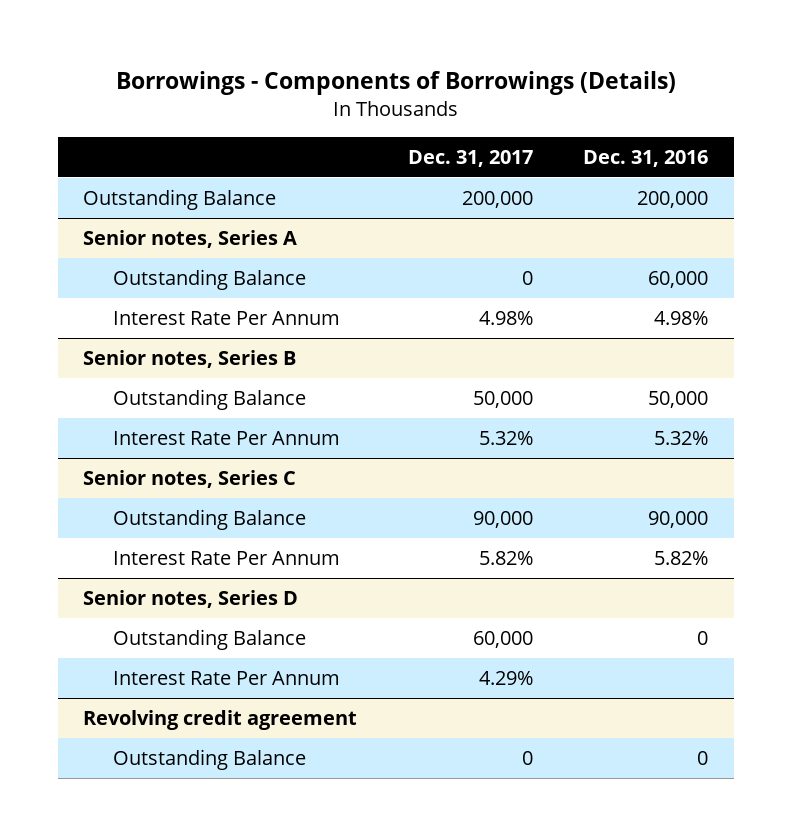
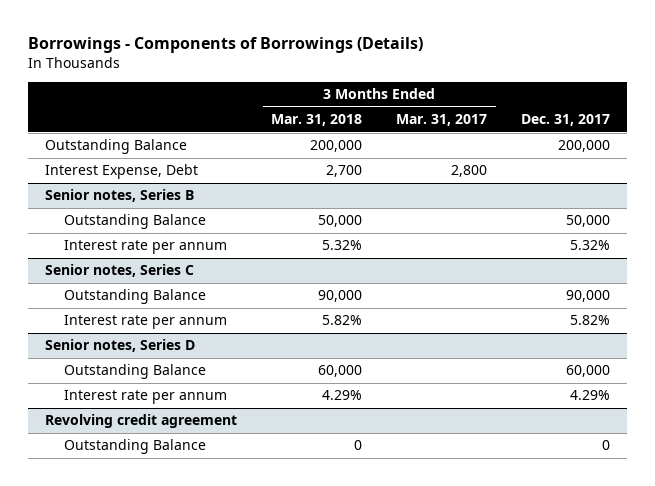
- | Dec. 31, 2017 | Dec. 31, 2016
+ | 3 Months Ended Mar. 31, 2018 | 3 Months Ended Mar. 31, 2017 | Dec. 31, 2017
- Senior notes, Series A
- Outstanding Balance | 0 | 60,000
- Interest Rate Per Annum | 4.98% | 4.98%
+ Interest Expense, Debt | 2,700 | 2,800 |
@ Senior notes, Series B
- Interest Rate Per Annum | 5.32% | 5.32%
+ Interest rate per annum | 5.32% | | 5.32%
@ Senior notes, Series C
- Interest Rate Per Annum | 5.82% | 5.82%
+ Interest rate per annum | 5.82% | | 5.82%
@ Senior notes, Series D
- Interest Rate Per Annum | 4.29% |
+ Interest rate per annum | 4.29% | | 4.29%

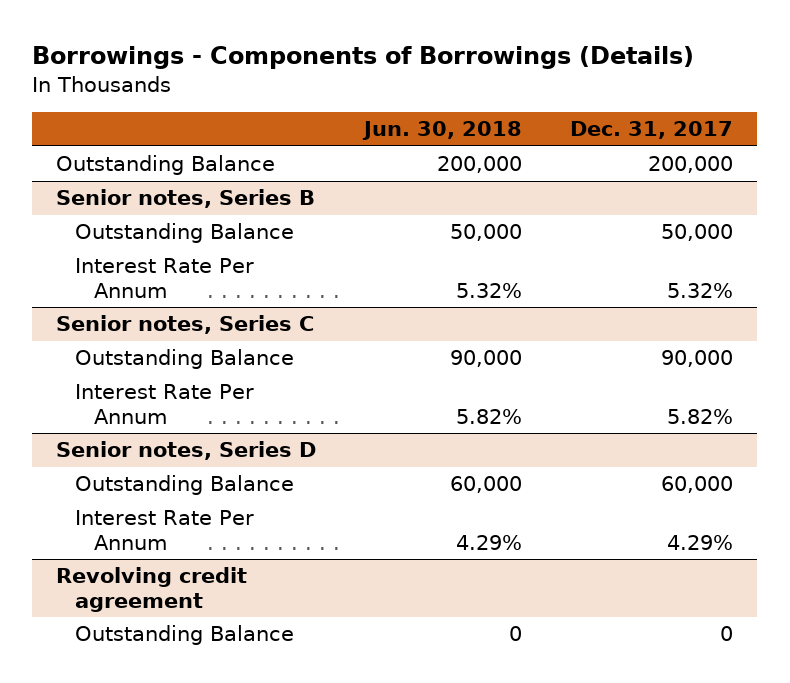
- | 3 Months Ended Mar. 31, 2018 | 3 Months Ended Mar. 31, 2017 | Dec. 31, 2017
+ | Jun. 30, 2018 | Dec. 31, 2017
- Interest Expense, Debt | 2,700 | 2,800 |
@ Senior notes, Series B
- Interest rate per annum | 5.32% | | 5.32%
+ Interest Rate Per Annum | 5.32% | 5.32%
@ Senior notes, Series C
- Interest rate per annum | 5.82% | | 5.82%
+ Interest Rate Per Annum | 5.82% | 5.82%
@ Senior notes, Series D
- Interest rate per annum | 4.29% | | 4.29%
+ Interest Rate Per Annum | 4.29% | 4.29%

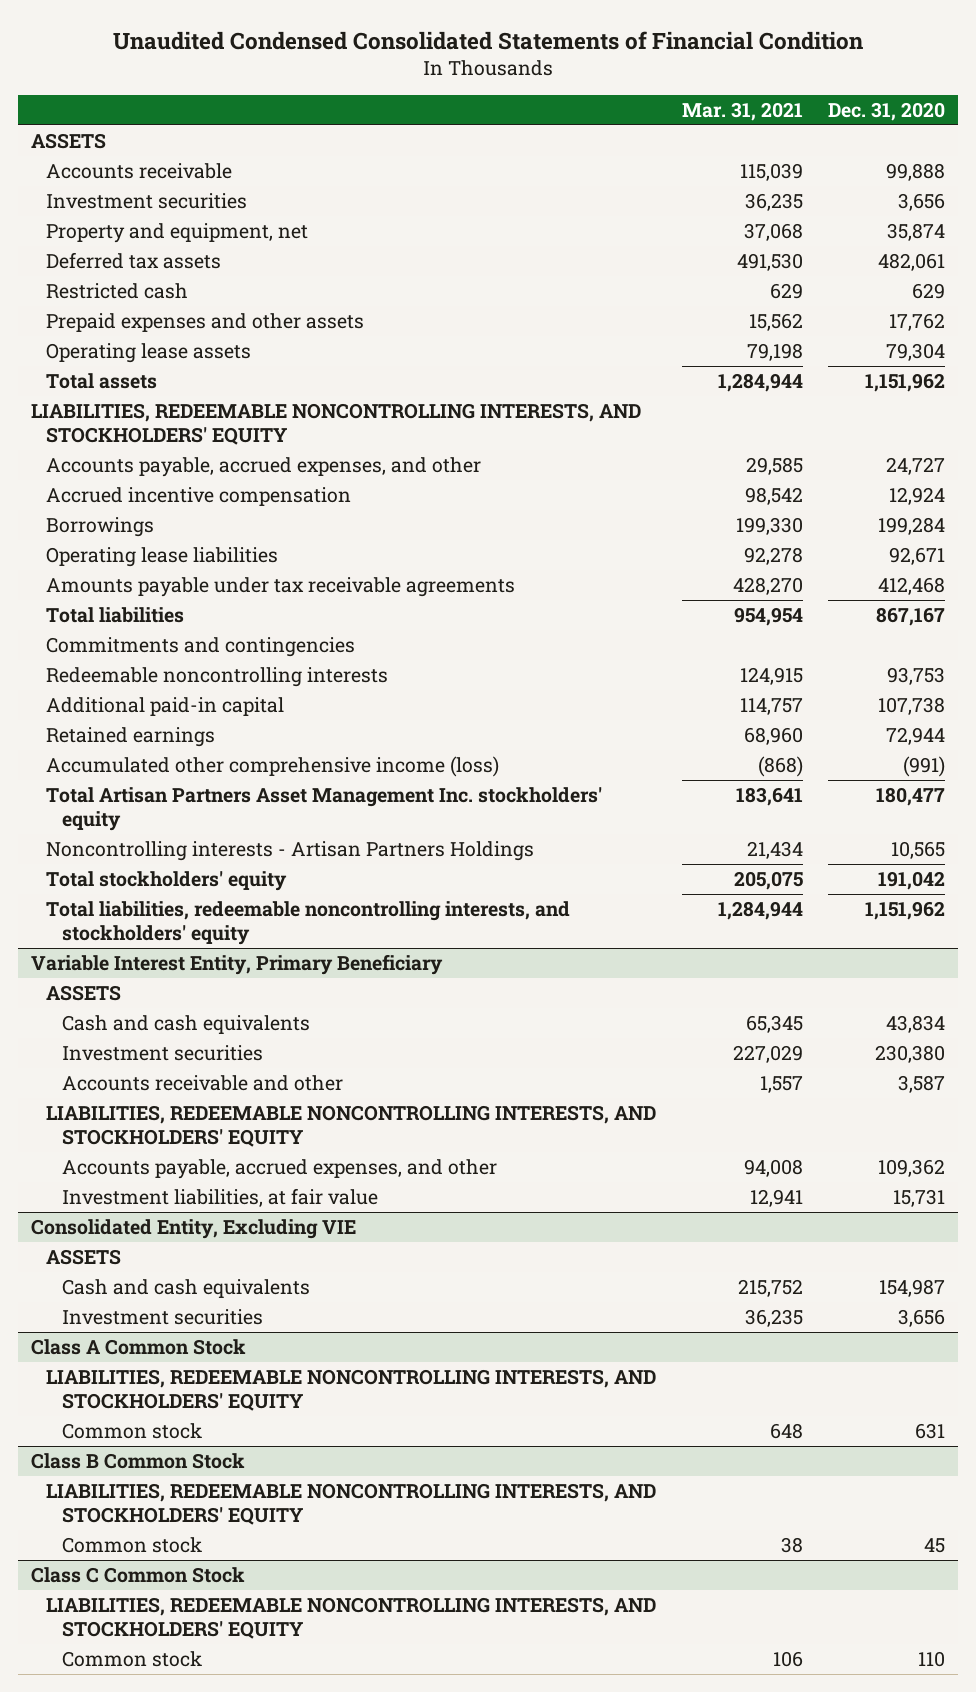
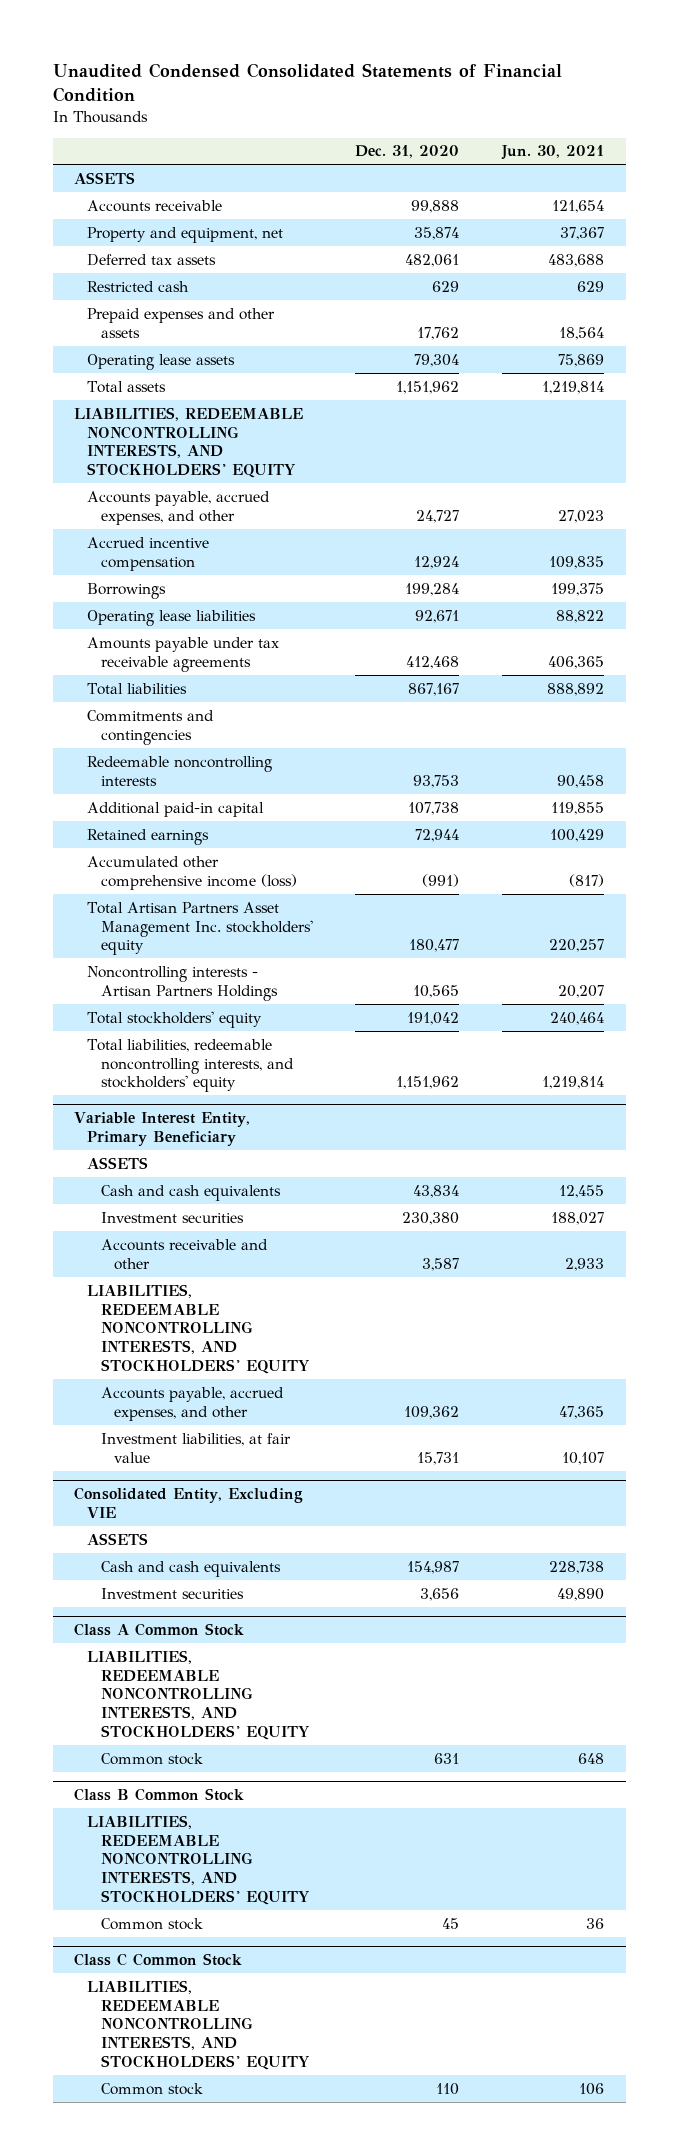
- | Mar. 31, 2021 | Dec. 31, 2020
+ | Dec. 31, 2020 | Jun. 30, 2021
- Investment securities | 36,235 | 3,656

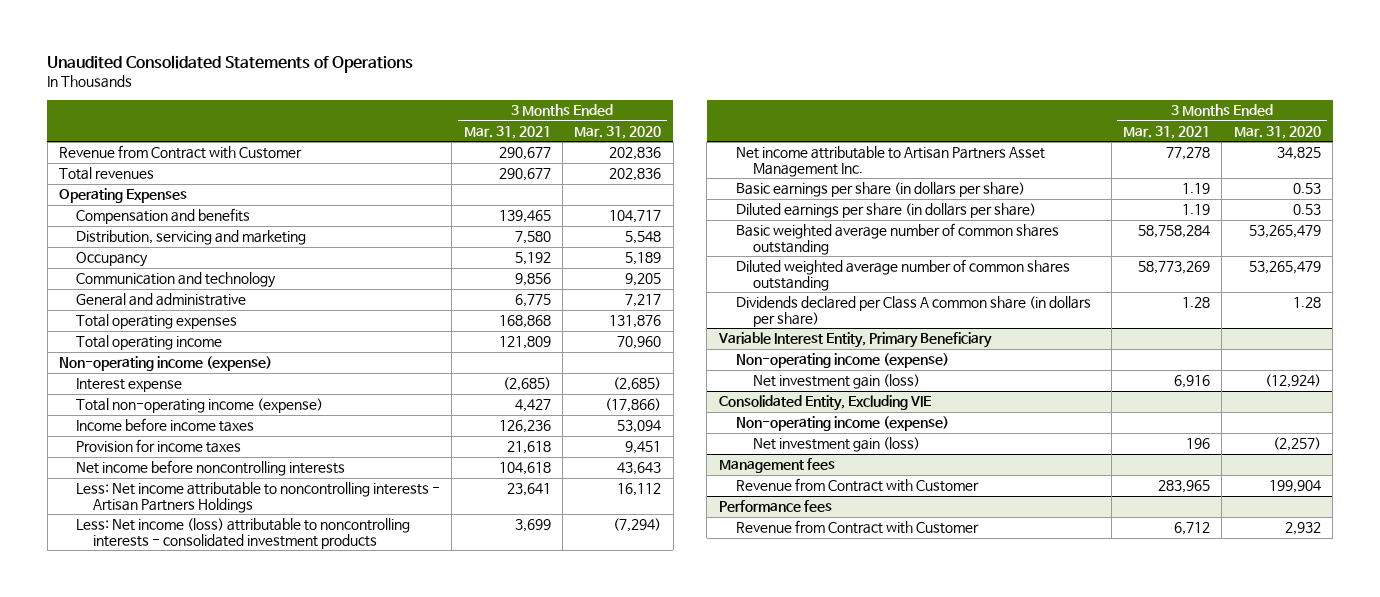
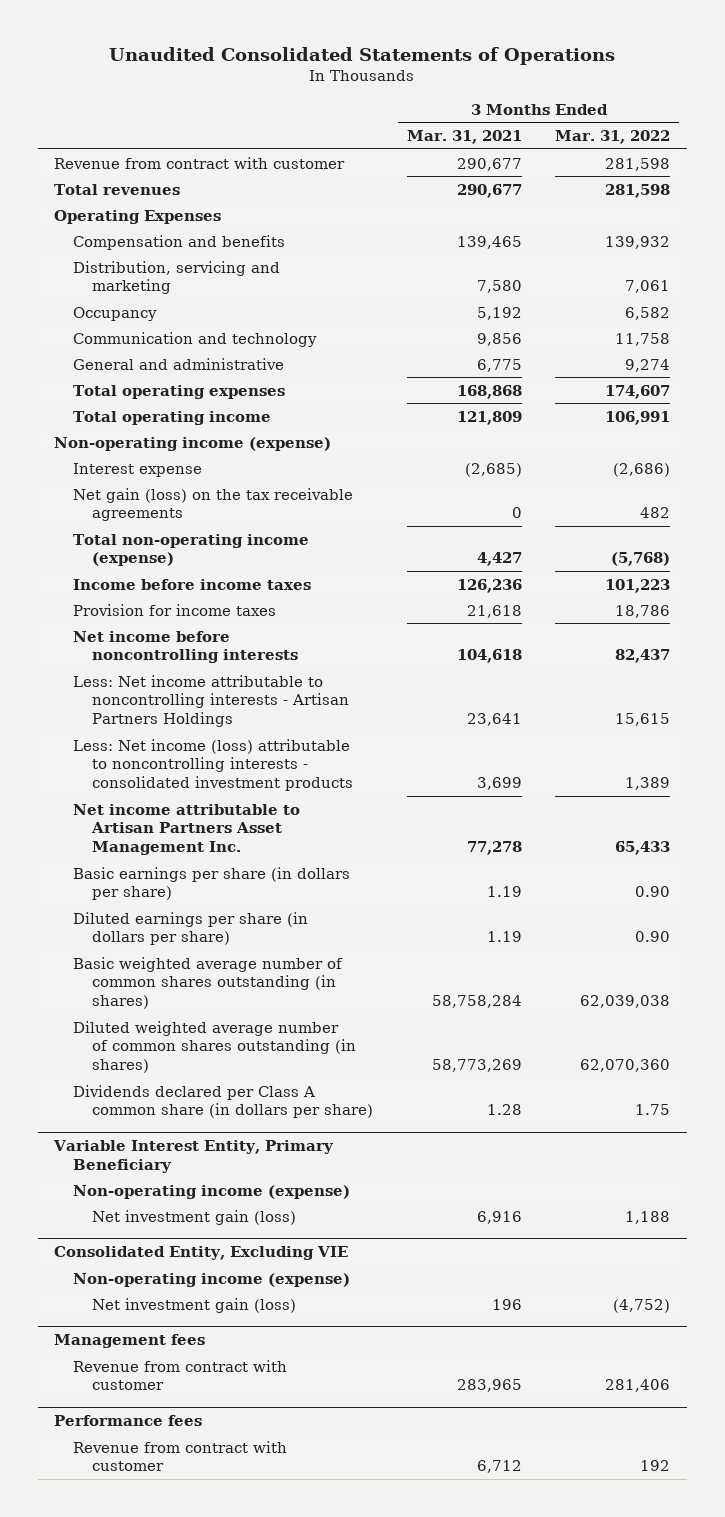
- | 3 Months Ended Mar. 31, 2021 | 3 Months Ended Mar. 31, 2020
+ | 3 Months Ended Mar. 31, 2021 | 3 Months Ended Mar. 31, 2022
- Revenue from Contract with Customer | 290,677 | 202,836
+ Revenue from contract with customer | 290,677 | 281,598
+ Net gain (loss) on the tax receivable agreements | 0 | 482
- Basic weighted average number of common shares outstanding | 58,758,284 | 53,265,479
- Diluted weighted average number of common shares outstanding | 58,773,269 | 53,265,479
+ Basic weighted average number of common shares outstanding (in shares) | 58,758,284 | 62,039,038
+ Diluted weighted average number of common shares outstanding (in shares) | 58,773,269 | 62,070,360
@ Management fees
- Revenue from Contract with Customer | 283,965 | 199,904
+ Revenue from contract with customer | 283,965 | 281,406
@ Performance fees
- Revenue from Contract with Customer | 6,712 | 2,932
+ Revenue from contract with customer | 6,712 | 192

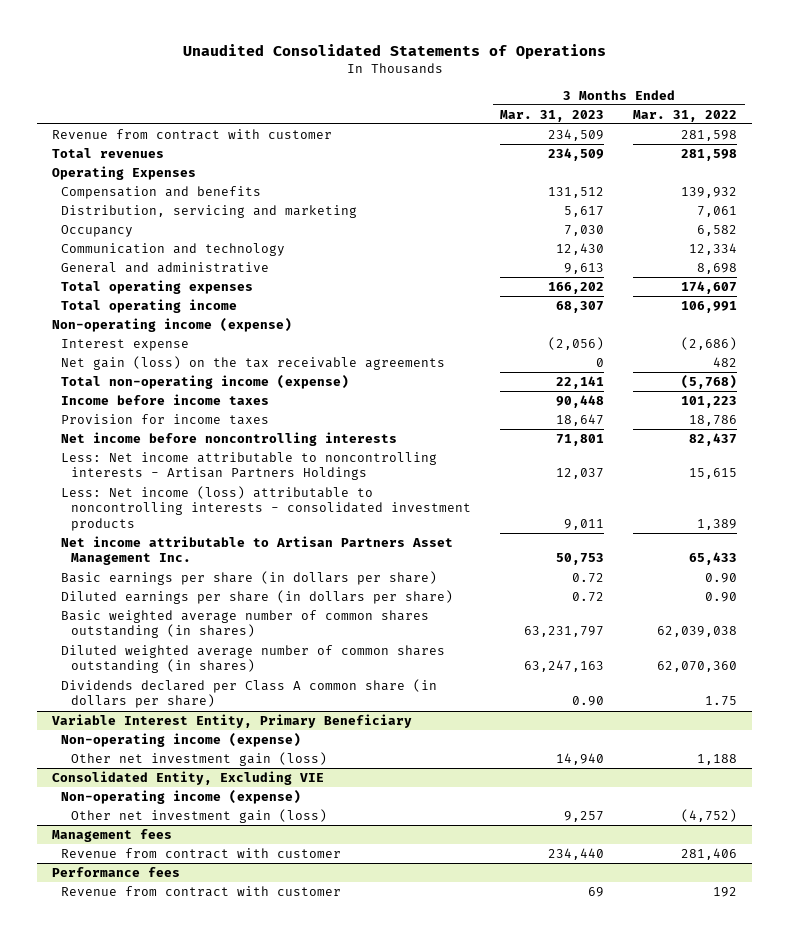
- | 3 Months Ended Mar. 31, 2021 | 3 Months Ended Mar. 31, 2022
+ | 3 Months Ended Mar. 31, 2023 | 3 Months Ended Mar. 31, 2022
- Communication and technology | 9,856 | 11,758
- General and administrative | 6,775 | 9,274
+ Communication and technology | 12,430 | 12,334
+ General and administrative | 9,613 | 8,698
@ Variable Interest Entity, Primary Beneficiary
- Net investment gain (loss) | 6,916 | 1,188
+ Other net investment gain (loss) | 14,940 | 1,188
@ Consolidated Entity, Excluding VIE
- Net investment gain (loss) | 196 | (4,752)
+ Other net investment gain (loss) | 9,257 | (4,752)

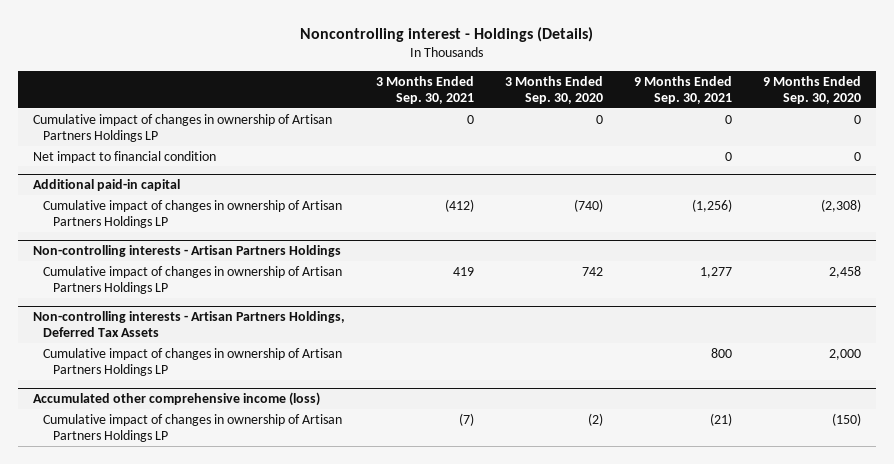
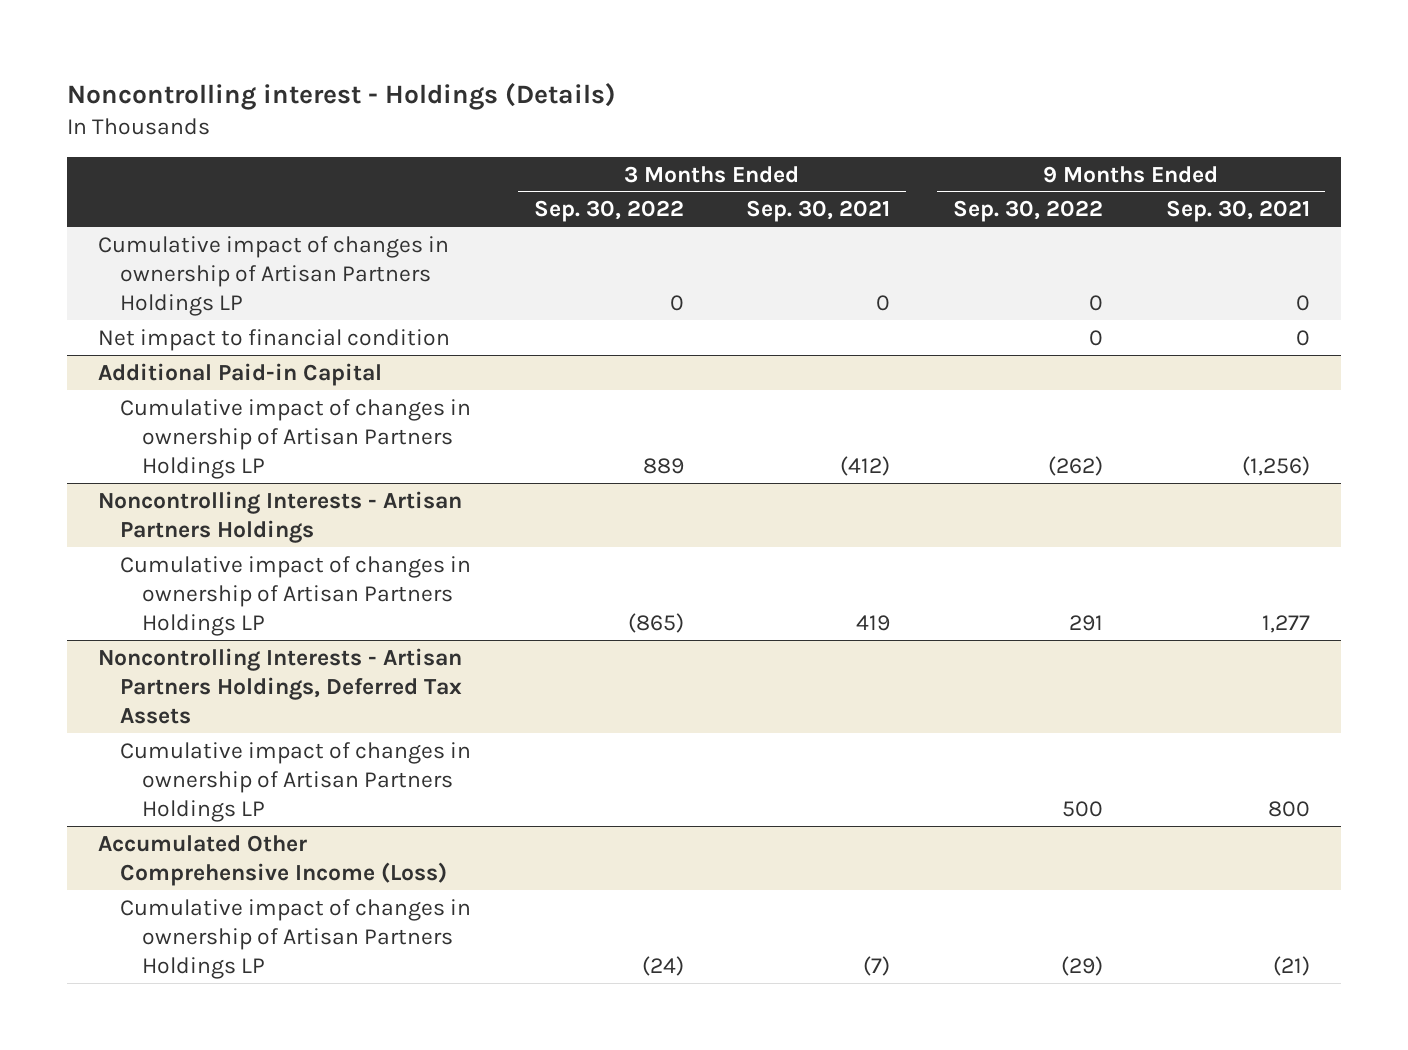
- | 3 Months Ended Sep. 30, 2021 | 3 Months Ended Sep. 30, 2020 | 9 Months Ended Sep. 30, 2021 | 9 Months Ended Sep. 30, 2020
+ | 3 Months Ended Sep. 30, 2022 | 3 Months Ended Sep. 30, 2021 | 9 Months Ended Sep. 30, 2022 | 9 Months Ended Sep. 30, 2021
- Additional paid-in capital
+ Additional Paid-in Capital
- Non-controlling interests - Artisan Partners Holdings
+ Noncontrolling Interests - Artisan Partners Holdings
- Non-controlling interests - Artisan Partners Holdings, Deferred Tax Assets
+ Noncontrolling Interests - Artisan Partners Holdings, Deferred Tax Assets
- Accumulated other comprehensive income (loss)
+ Accumulated Other Comprehensive Income (Loss)

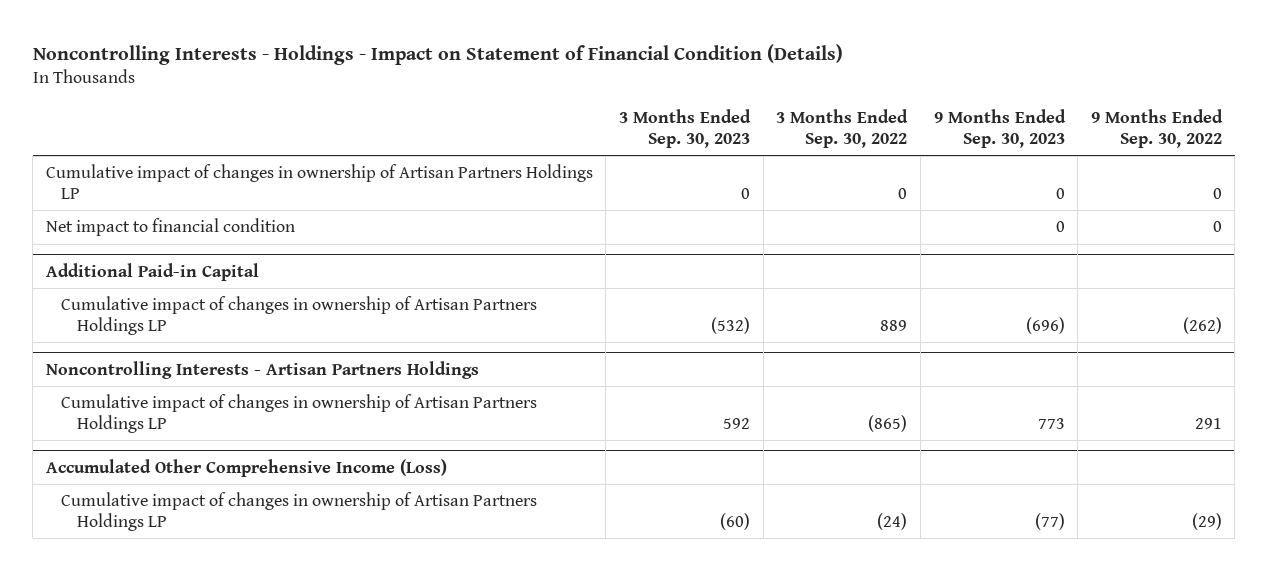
- Noncontrolling interest - Holdings (Details)
+ Noncontrolling Interests - Holdings - Impact on Statement of Financial Condition (Details)
- | 3 Months Ended Sep. 30, 2022 | 3 Months Ended Sep. 30, 2021 | 9 Months Ended Sep. 30, 2022 | 9 Months Ended Sep. 30, 2021
+ | 3 Months Ended Sep. 30, 2023 | 3 Months Ended Sep. 30, 2022 | 9 Months Ended Sep. 30, 2023 | 9 Months Ended Sep. 30, 2022
- Noncontrolling Interests - Artisan Partners Holdings, Deferred Tax Assets
- Cumulative impact of changes in ownership of Artisan Partners Holdings LP | | | 500 | 800

